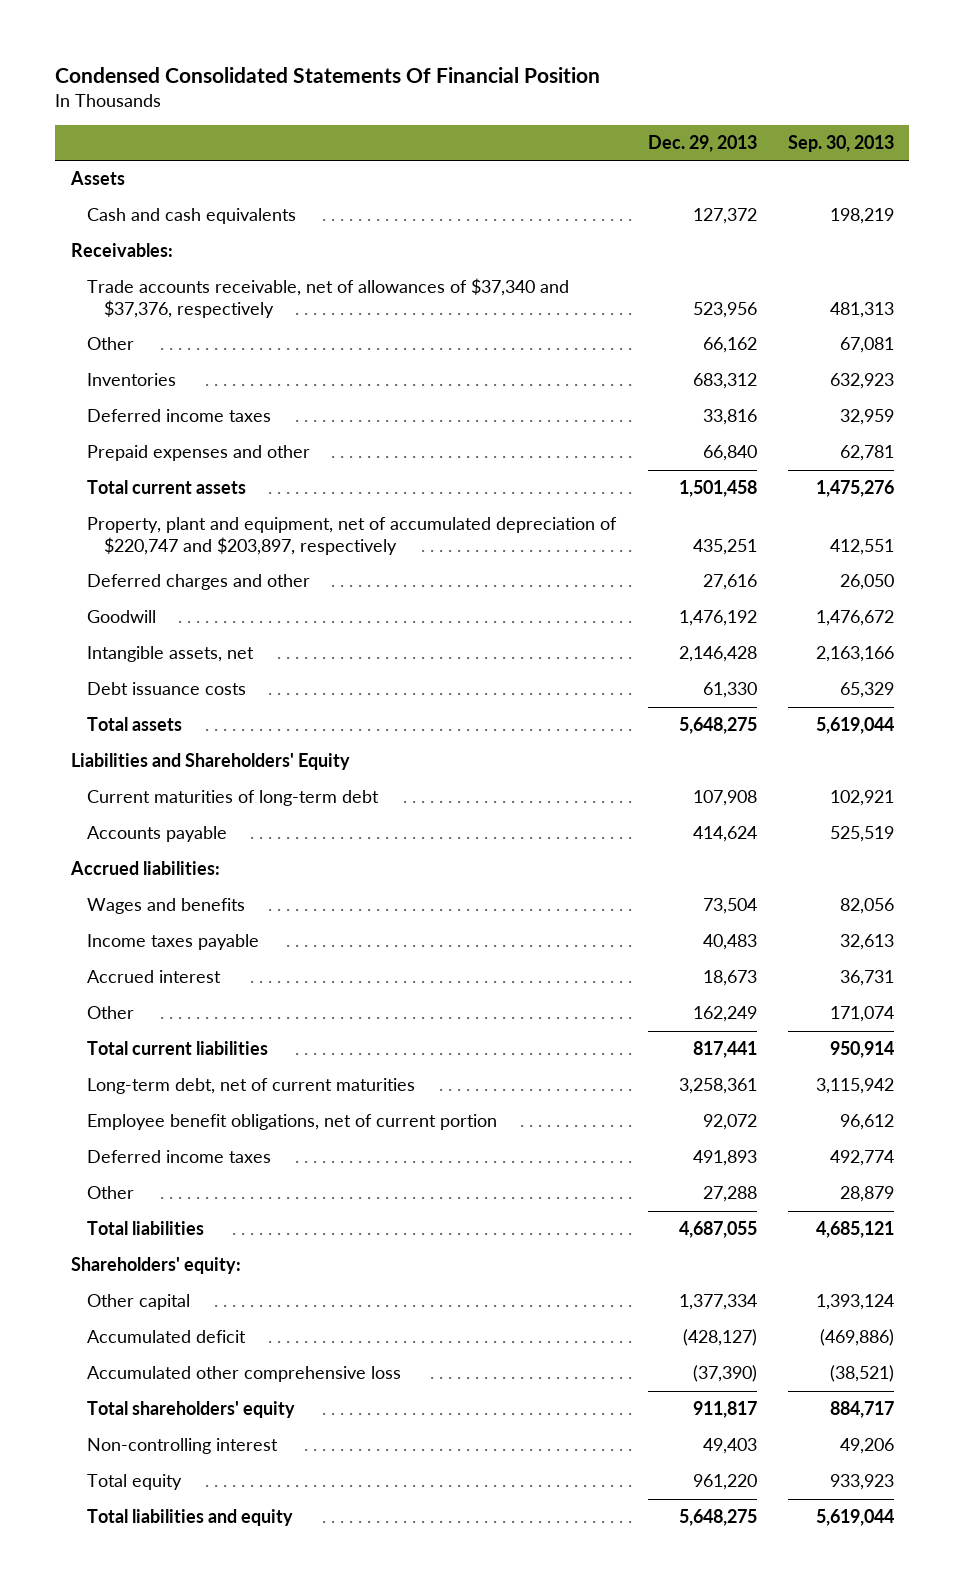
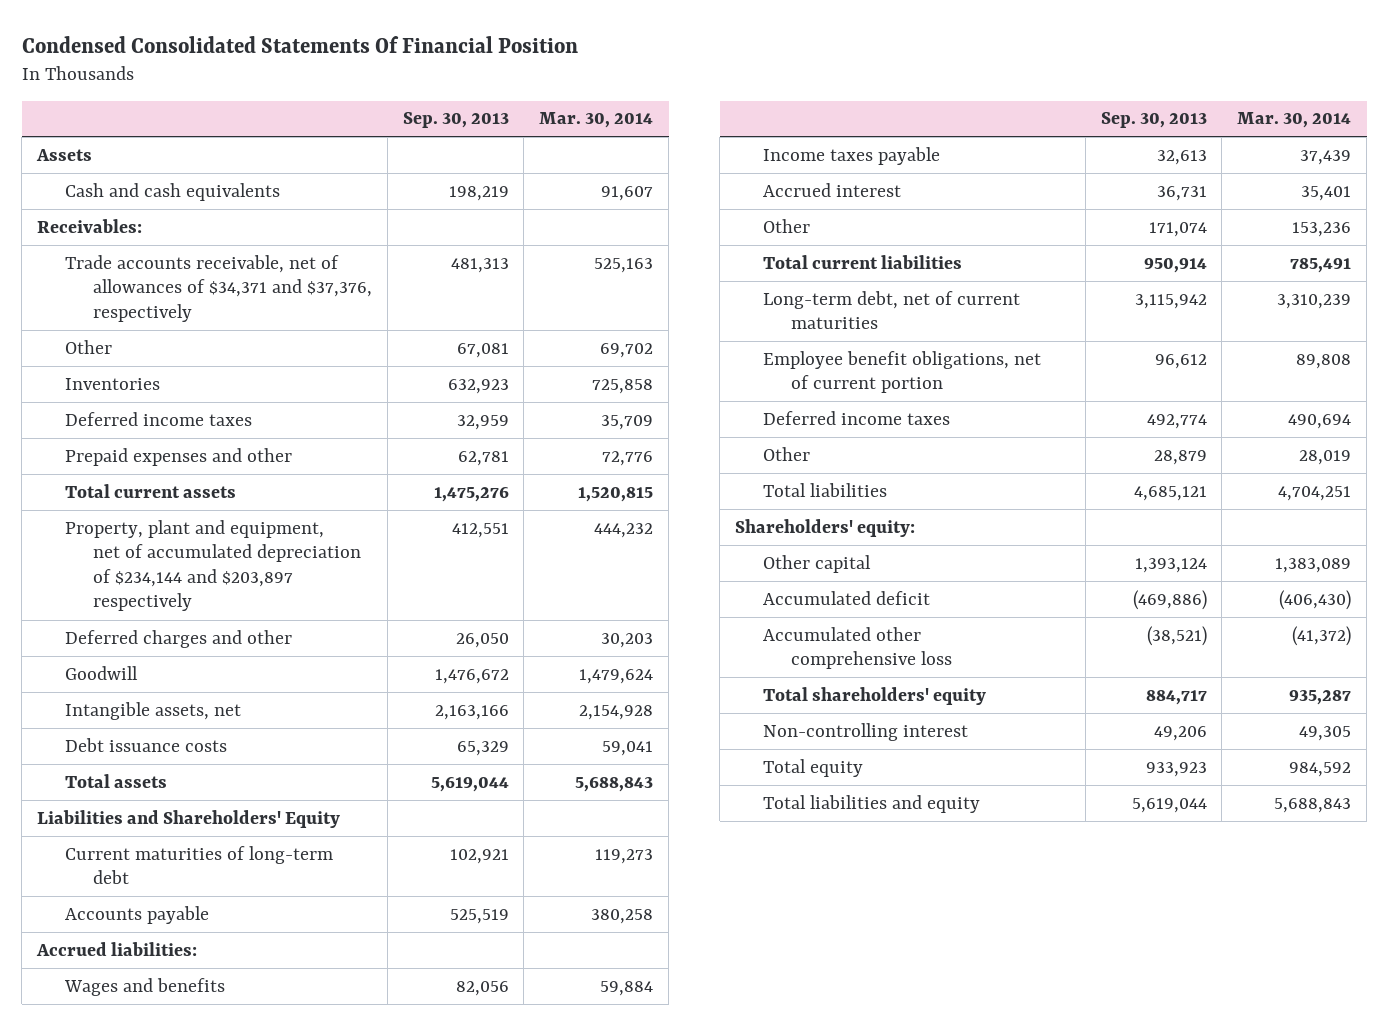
- | Dec. 29, 2013 | Sep. 30, 2013
+ | Sep. 30, 2013 | Mar. 30, 2014
- Trade accounts receivable, net of allowances of $37,340 and $37,376, respectively | 523,956 | 481,313
+ Trade accounts receivable, net of allowances of $34,371 and $37,376, respectively | 481,313 | 525,163
- Property, plant and equipment, net of accumulated depreciation of $220,747 and $203,897, respectively | 435,251 | 412,551
+ Property, plant and equipment, net of accumulated depreciation of $234,144 and $203,897 respectively | 412,551 | 444,232

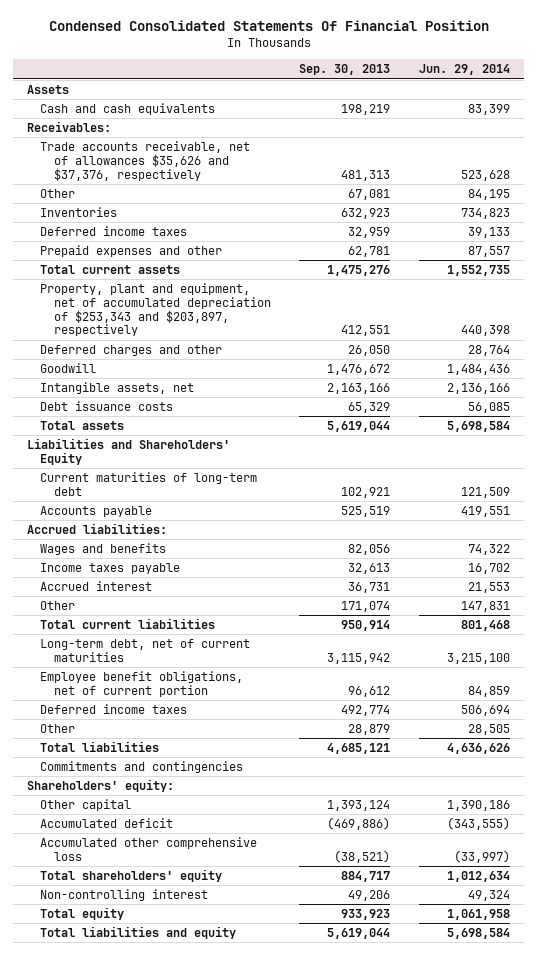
- | Sep. 30, 2013 | Mar. 30, 2014
+ | Sep. 30, 2013 | Jun. 29, 2014
- Trade accounts receivable, net of allowances of $34,371 and $37,376, respectively | 481,313 | 525,163
+ Trade accounts receivable, net of allowances $35,626 and $37,376, respectively | 481,313 | 523,628
- Property, plant and equipment, net of accumulated depreciation of $234,144 and $203,897 respectively | 412,551 | 444,232
+ Property, plant and equipment, net of accumulated depreciation of $253,343 and $203,897, respectively | 412,551 | 440,398
+ Commitments and contingencies

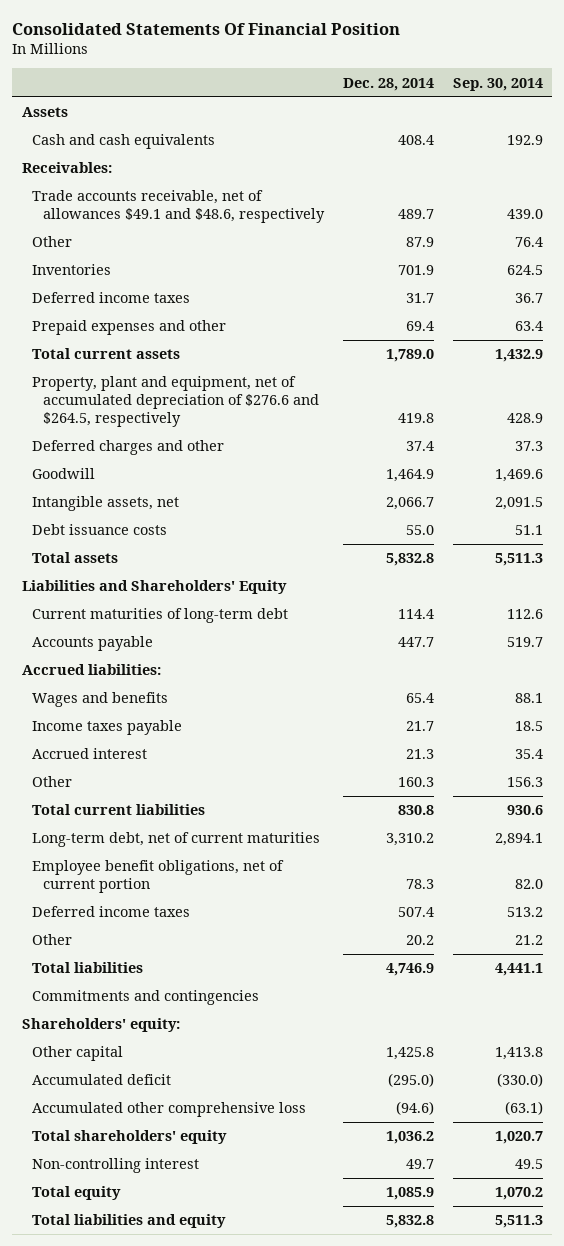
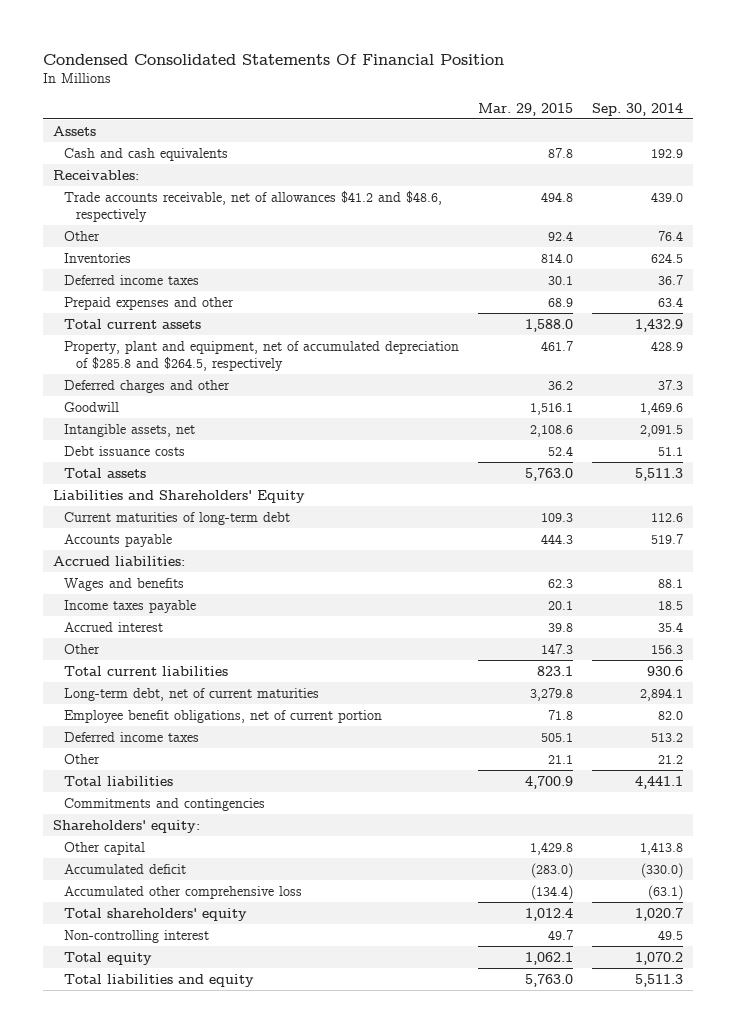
- Consolidated Statements Of Financial Position
+ Condensed Consolidated Statements Of Financial Position
- | Dec. 28, 2014 | Sep. 30, 2014
+ | Mar. 29, 2015 | Sep. 30, 2014
- Trade accounts receivable, net of allowances $49.1 and $48.6, respectively | 489.7 | 439.0
+ Trade accounts receivable, net of allowances $41.2 and $48.6, respectively | 494.8 | 439.0
- Property, plant and equipment, net of accumulated depreciation of $276.6 and $264.5, respectively | 419.8 | 428.9
+ Property, plant and equipment, net of accumulated depreciation of $285.8 and $264.5, respectively | 461.7 | 428.9

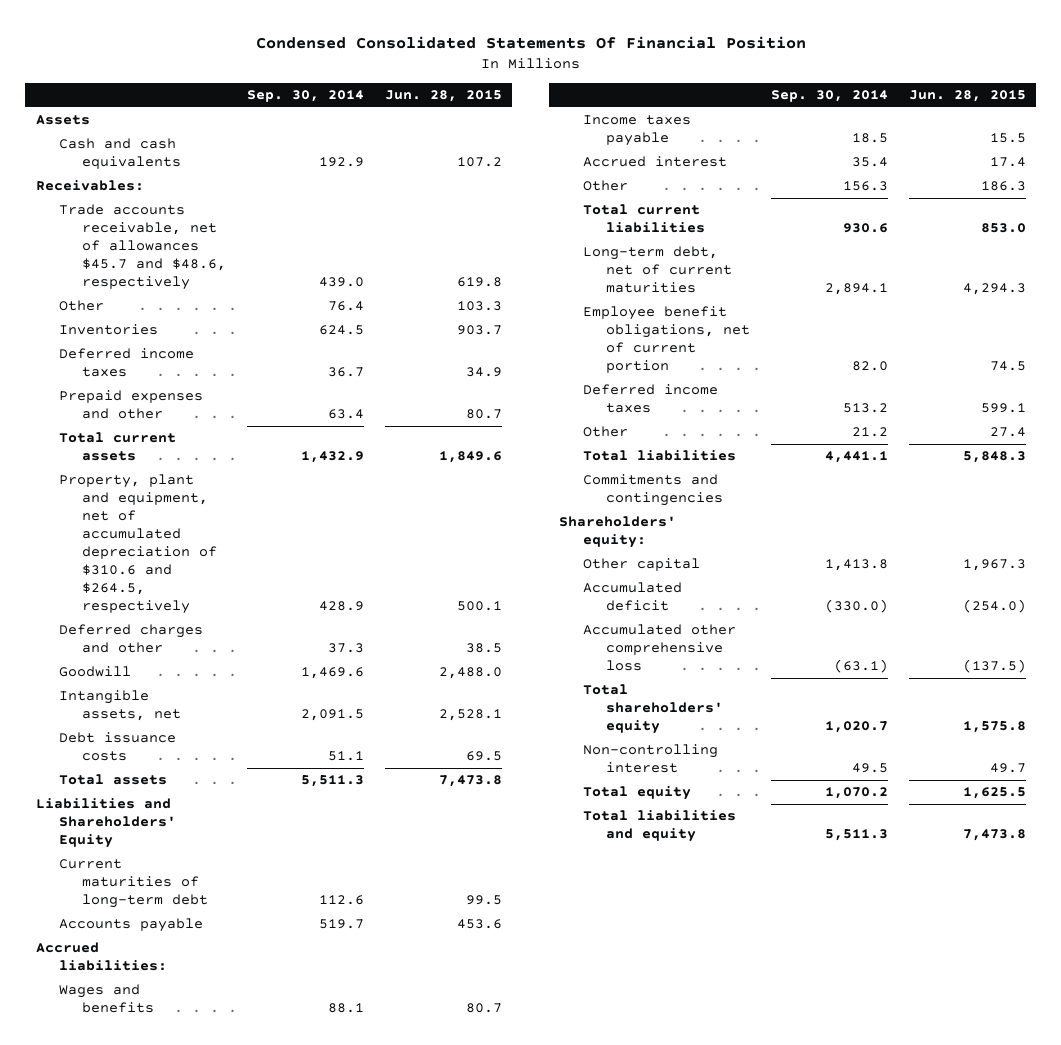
- | Mar. 29, 2015 | Sep. 30, 2014
+ | Sep. 30, 2014 | Jun. 28, 2015
- Trade accounts receivable, net of allowances $41.2 and $48.6, respectively | 494.8 | 439.0
+ Trade accounts receivable, net of allowances $45.7 and $48.6, respectively | 439.0 | 619.8
- Property, plant and equipment, net of accumulated depreciation of $285.8 and $264.5, respectively | 461.7 | 428.9
+ Property, plant and equipment, net of accumulated depreciation of $310.6 and $264.5, respectively | 428.9 | 500.1

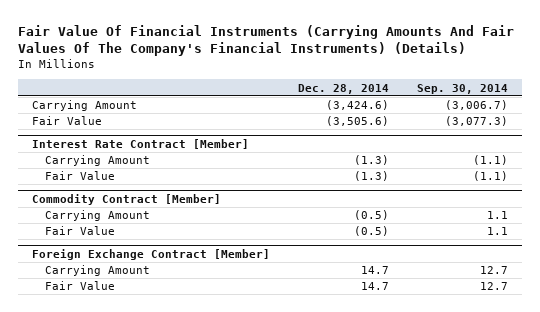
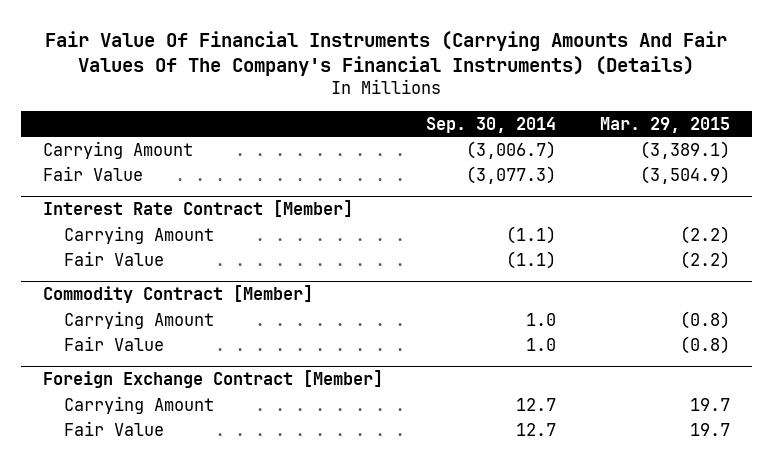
- | Dec. 28, 2014 | Sep. 30, 2014
+ | Sep. 30, 2014 | Mar. 29, 2015
@ Commodity Contract [Member]
- Carrying Amount | (0.5) | 1.1
- Fair Value | (0.5) | 1.1
+ Carrying Amount | 1.0 | (0.8)
+ Fair Value | 1.0 | (0.8)

